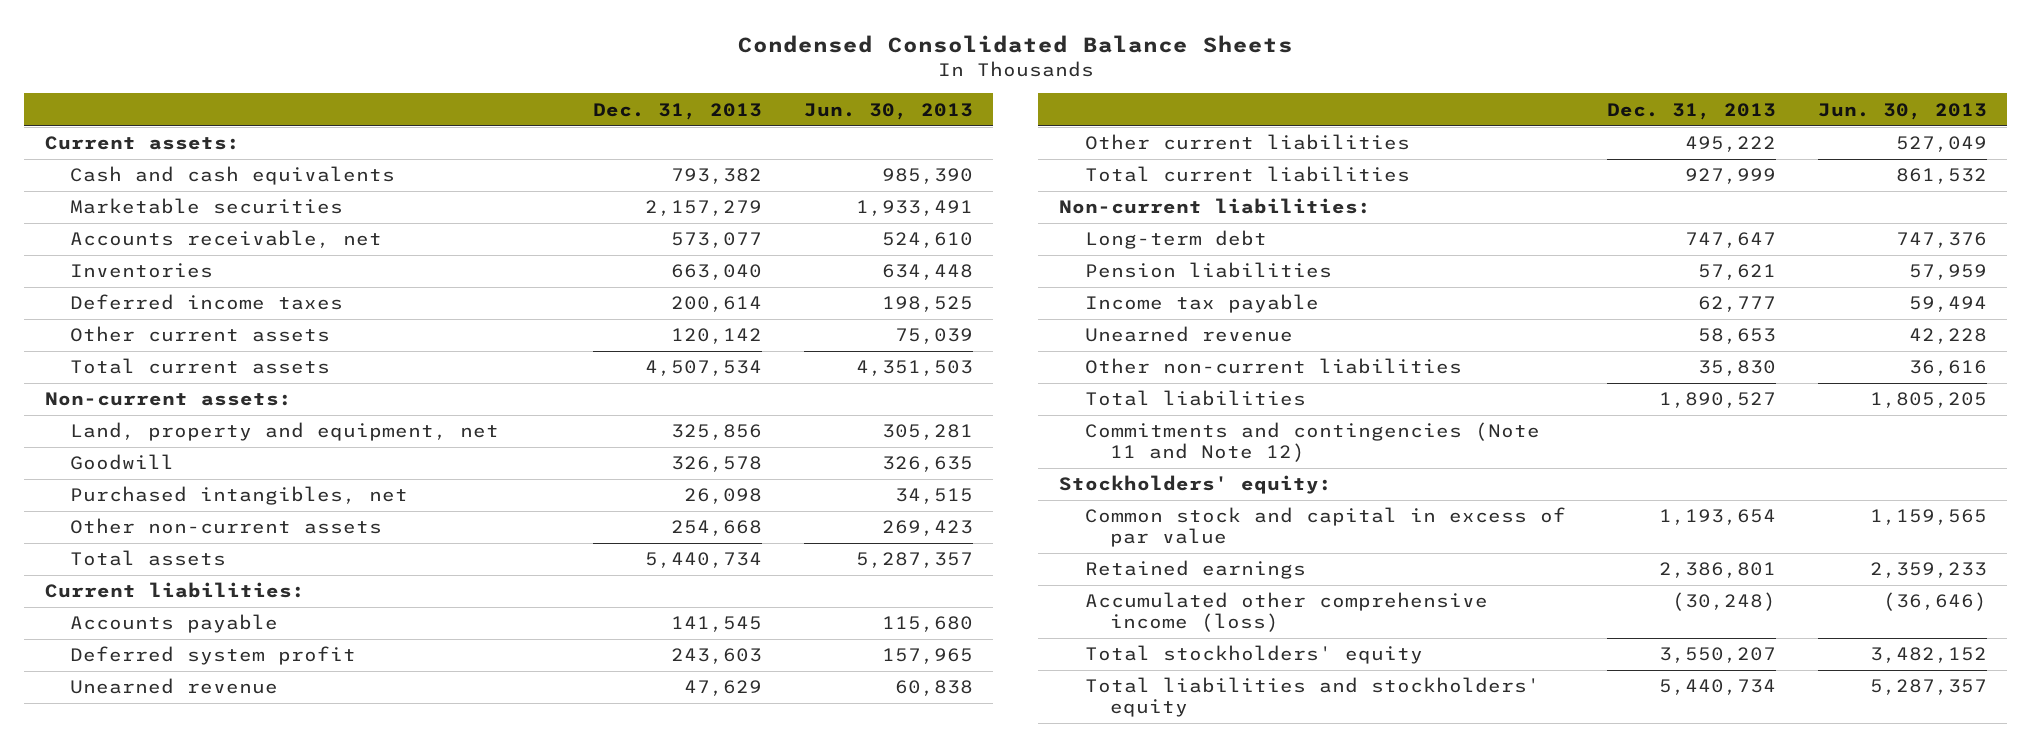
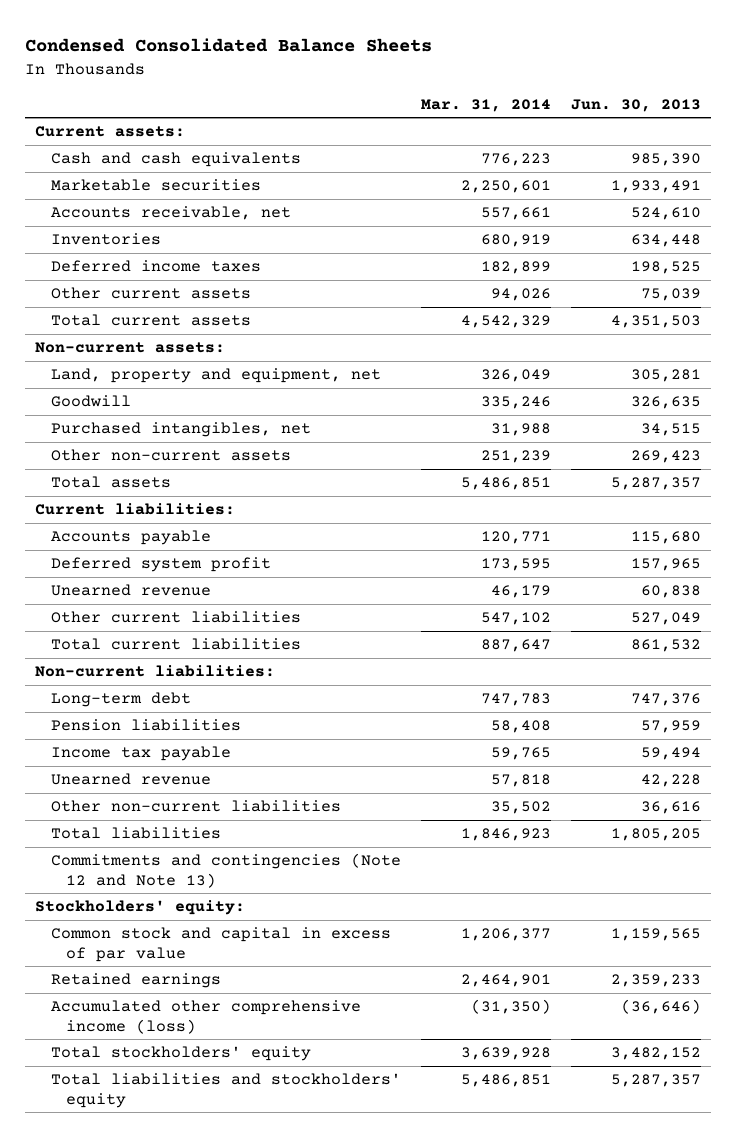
- | Dec. 31, 2013 | Jun. 30, 2013
+ | Mar. 31, 2014 | Jun. 30, 2013
- Commitments and contingencies (Note 11 and Note 12)
+ Commitments and contingencies (Note 12 and Note 13)

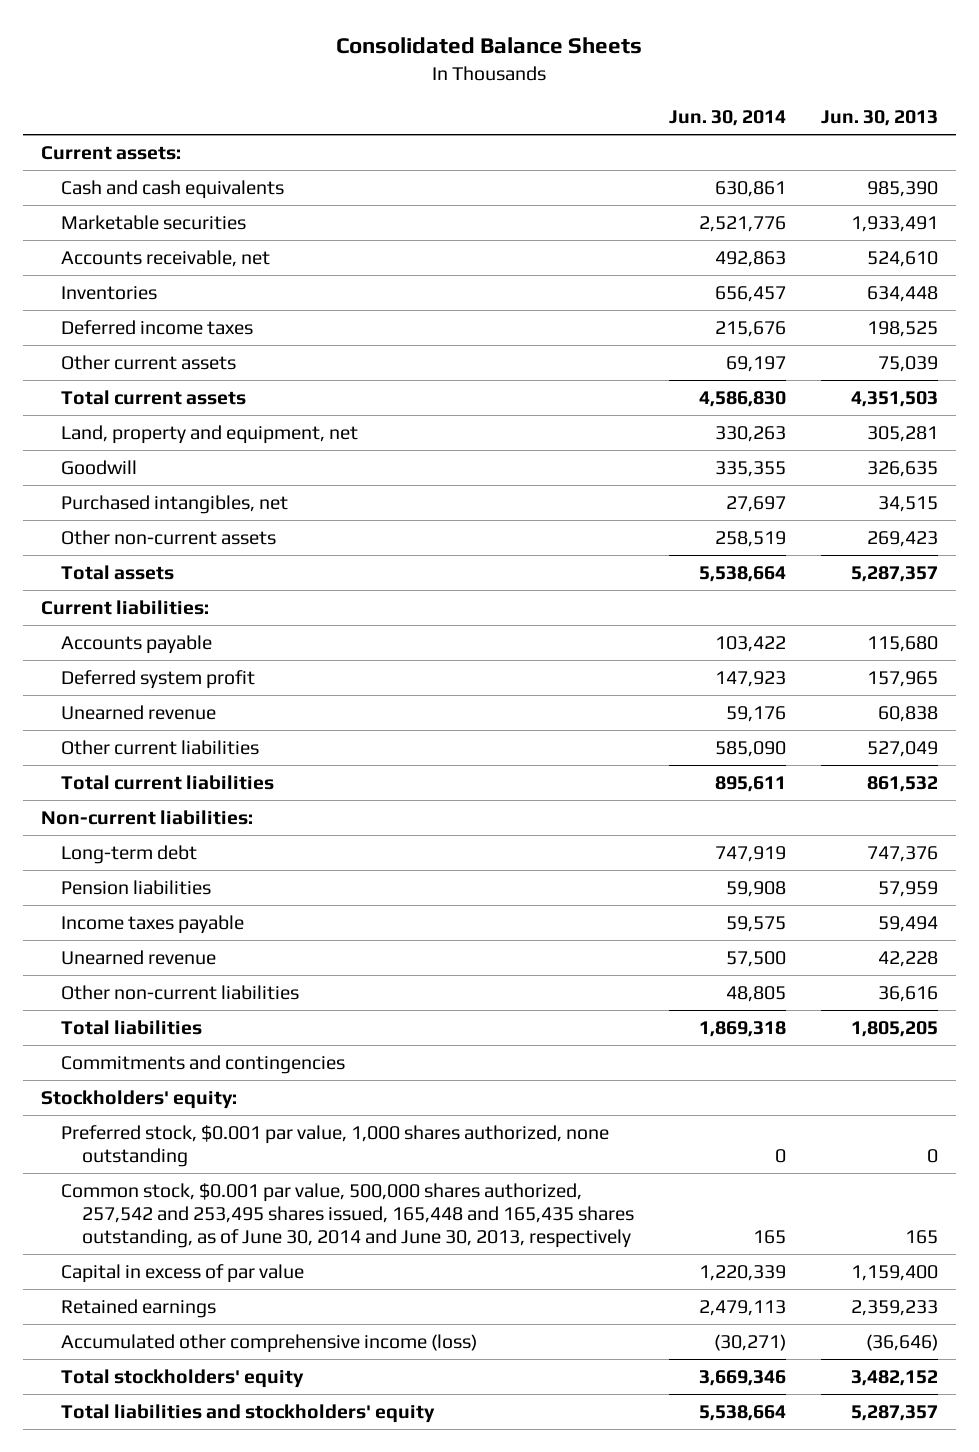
- Condensed Consolidated Balance Sheets
+ Consolidated Balance Sheets
- | Mar. 31, 2014 | Jun. 30, 2013
+ | Jun. 30, 2014 | Jun. 30, 2013
- Non-current assets:
- Income tax payable | 59,765 | 59,494
+ Income taxes payable | 59,575 | 59,494
- Commitments and contingencies (Note 12 and Note 13)
+ Commitments and contingencies
- Common stock and capital in excess of par value | 1,206,377 | 1,159,565
+ Preferred stock, $0.001 par value, 1,000 shares authorized, none outstanding | 0 | 0
+ Common stock, $0.001 par value, 500,000 shares authorized, 257,542 and 253,495 shares issued, 165,448 and 165,435 shares outstanding, as of June 30, 2014 and June 30, 2013, respectively | 165 | 165
+ Capital in excess of par value | 1,220,339 | 1,159,400

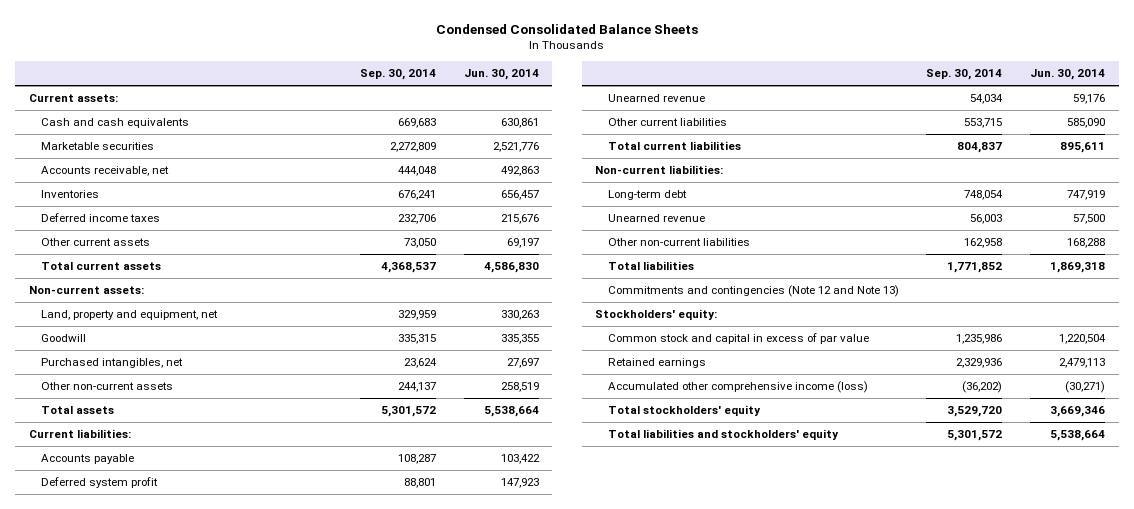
- Consolidated Balance Sheets
+ Condensed Consolidated Balance Sheets
- | Jun. 30, 2014 | Jun. 30, 2013
+ | Sep. 30, 2014 | Jun. 30, 2014
+ Non-current assets:
- Pension liabilities | 59,908 | 57,959
- Income taxes payable | 59,575 | 59,494
- Other non-current liabilities | 48,805 | 36,616
+ Other non-current liabilities | 162,958 | 168,288
- Commitments and contingencies
+ Commitments and contingencies (Note 12 and Note 13)
- Preferred stock, $0.001 par value, 1,000 shares authorized, none outstanding | 0 | 0
- Common stock, $0.001 par value, 500,000 shares authorized, 257,542 and 253,495 shares issued, 165,448 and 165,435 shares outstanding, as of June 30, 2014 and June 30, 2013, respectively | 165 | 165
- Capital in excess of par value | 1,220,339 | 1,159,400
+ Common stock and capital in excess of par value | 1,235,986 | 1,220,504

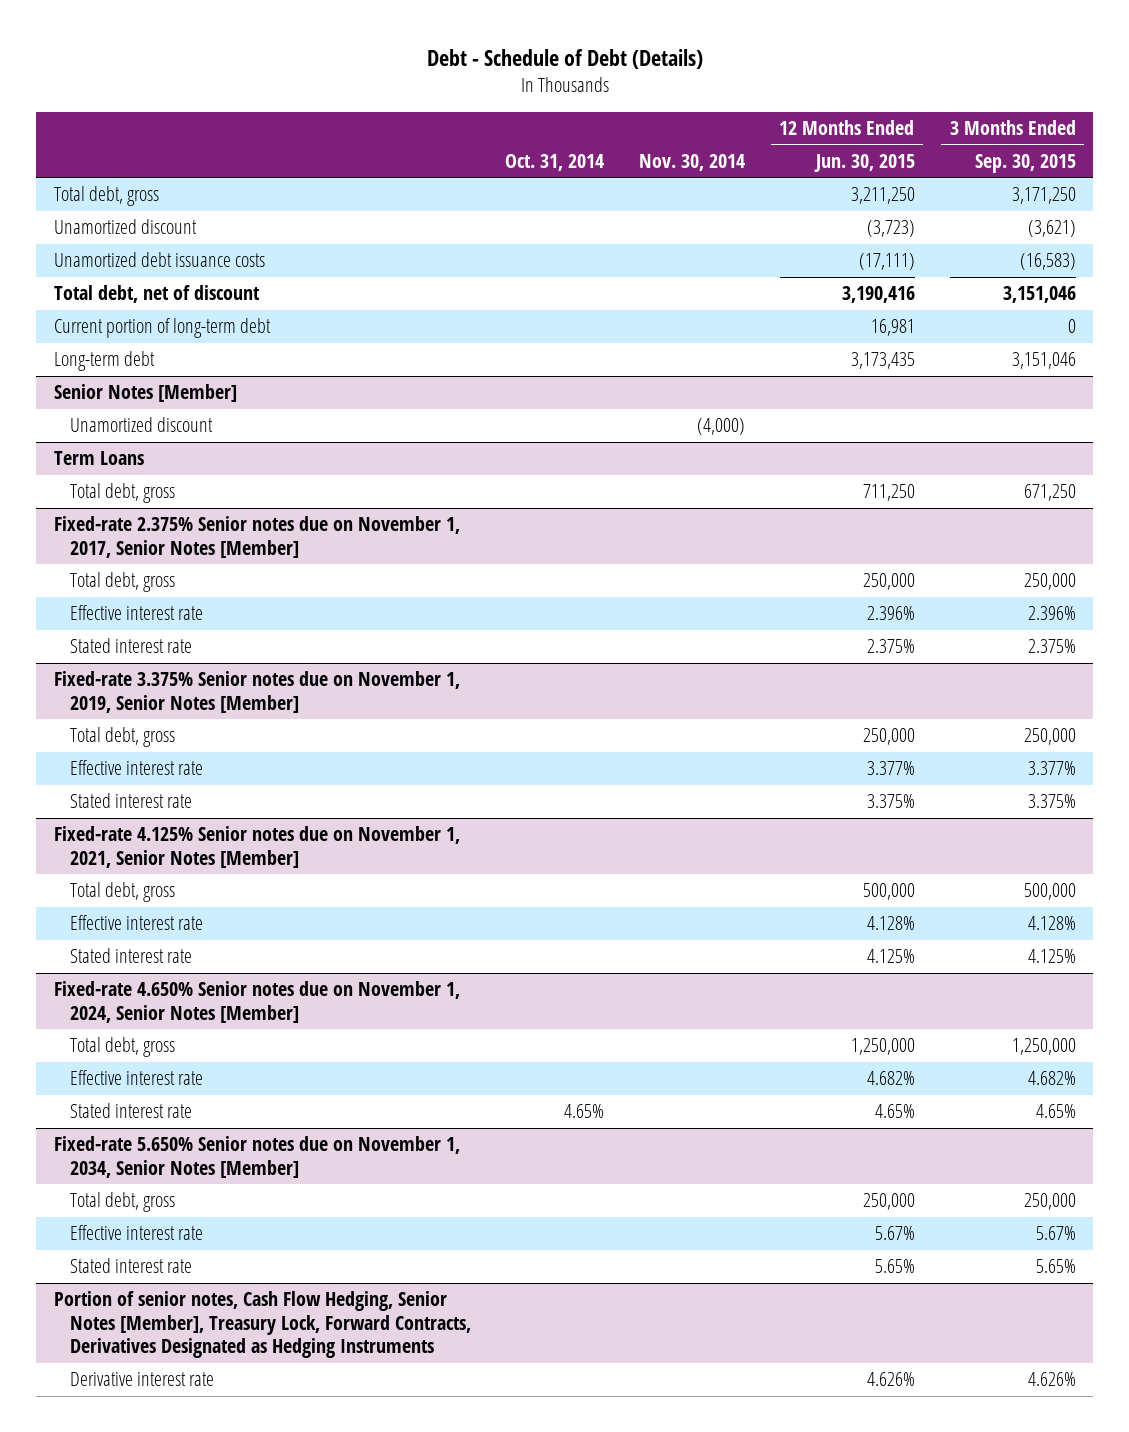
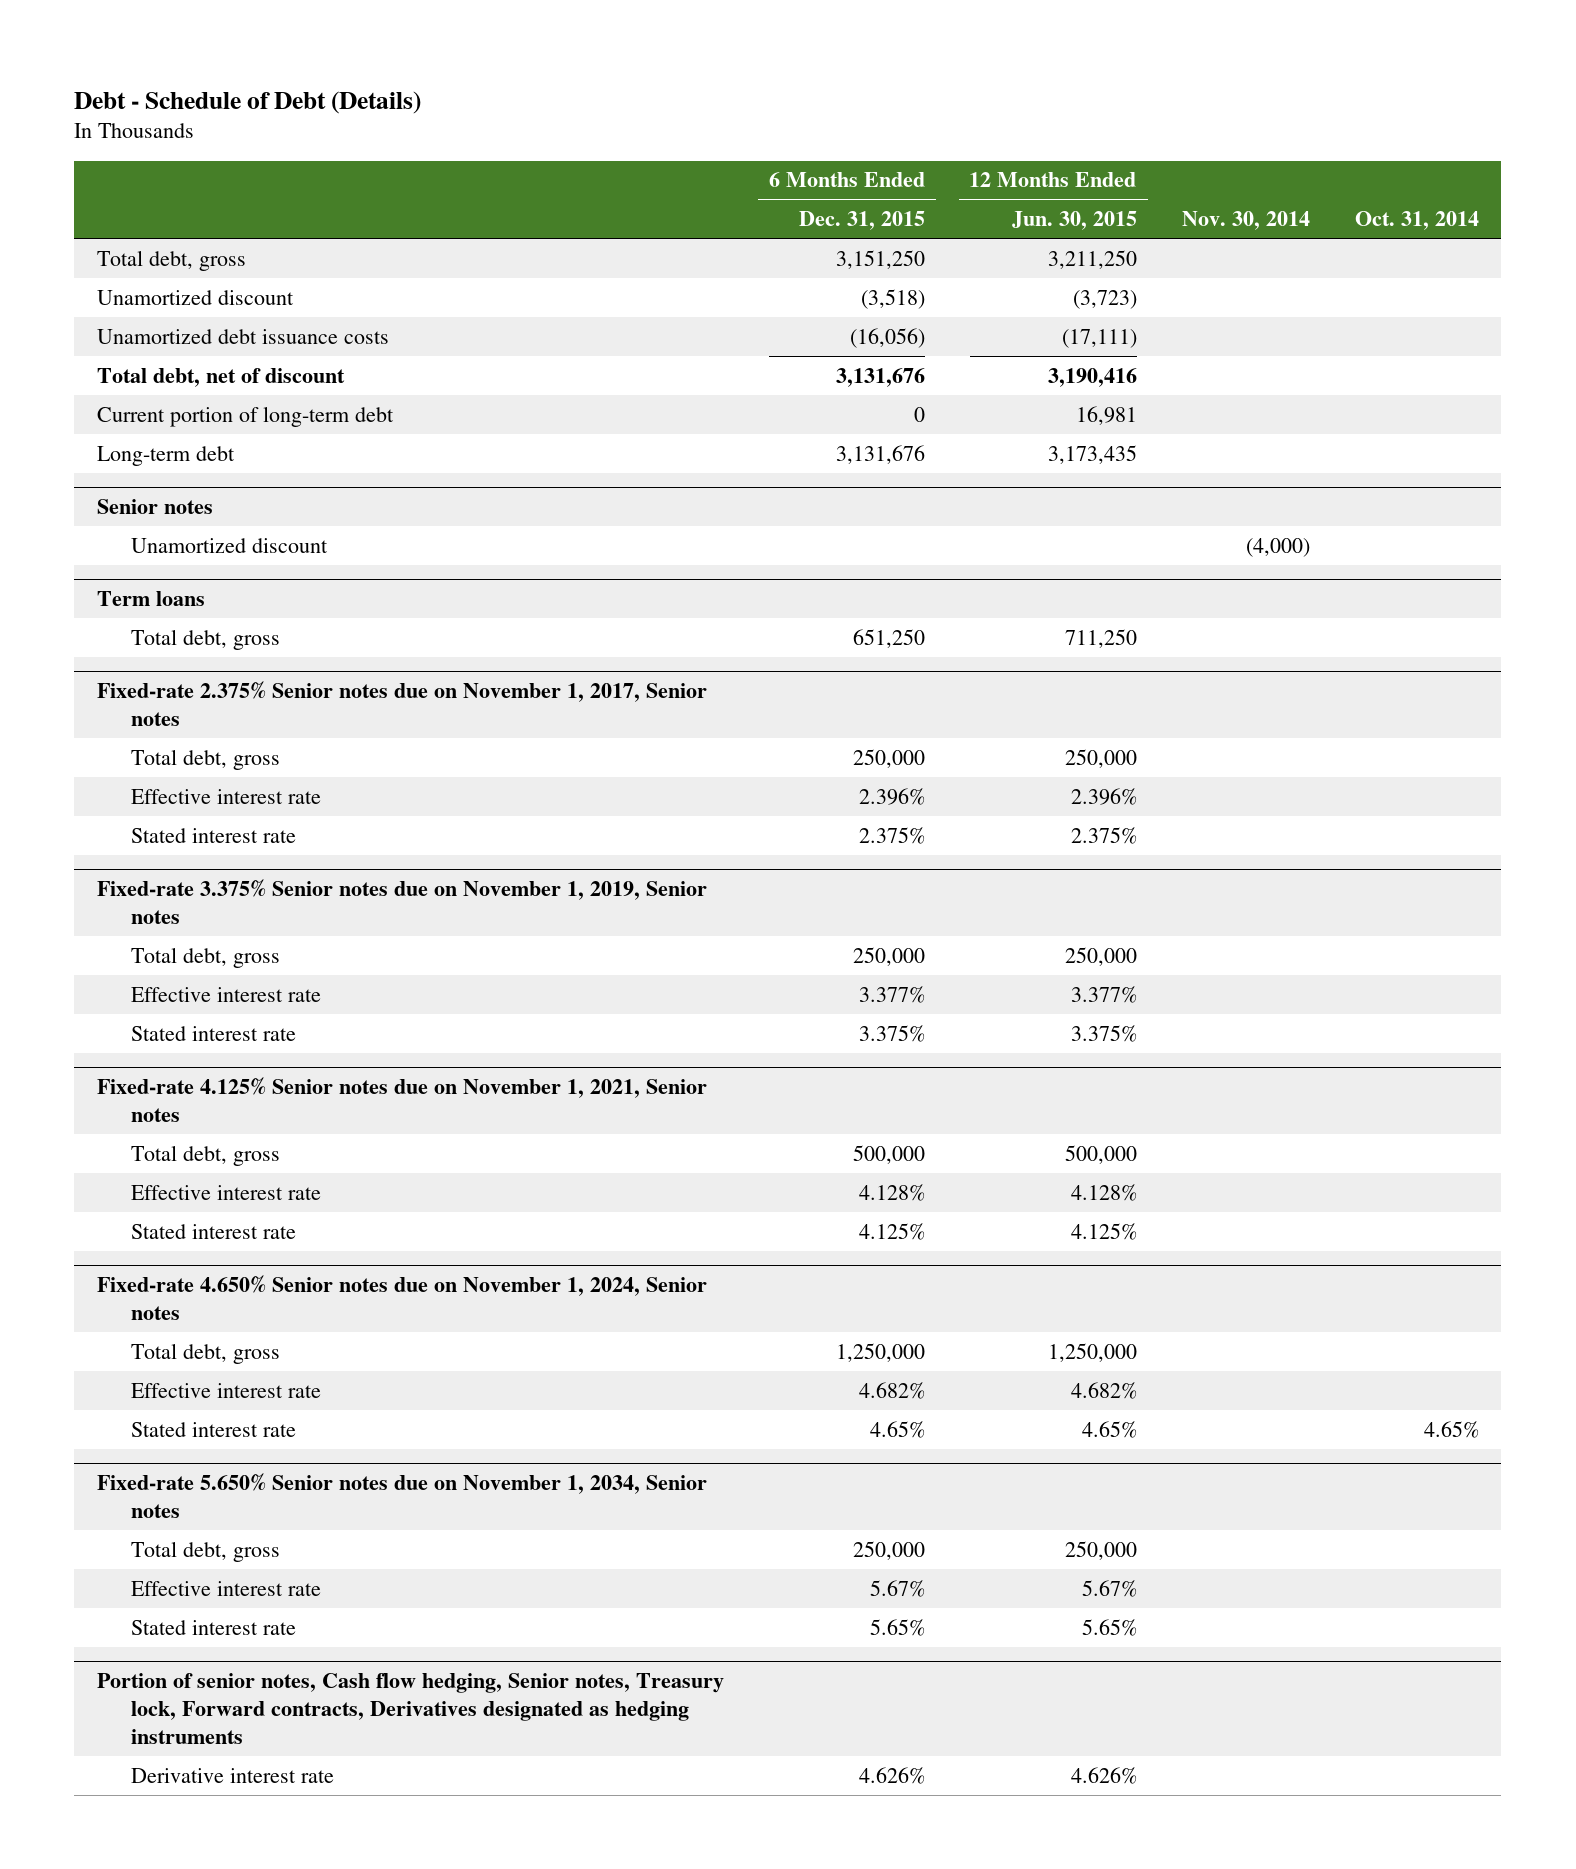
- | Oct. 31, 2014 | Nov. 30, 2014 | 12 Months Ended Jun. 30, 2015 | 3 Months Ended Sep. 30, 2015
+ | 6 Months Ended Dec. 31, 2015 | 12 Months Ended Jun. 30, 2015 | Nov. 30, 2014 | Oct. 31, 2014
- Senior Notes [Member]
+ Senior notes
- Term Loans
+ Term loans
- Fixed-rate 2.375% Senior notes due on November 1, 2017, Senior Notes [Member]
+ Fixed-rate 2.375% Senior notes due on November 1, 2017, Senior notes
- Fixed-rate 3.375% Senior notes due on November 1, 2019, Senior Notes [Member]
+ Fixed-rate 3.375% Senior notes due on November 1, 2019, Senior notes
- Fixed-rate 4.125% Senior notes due on November 1, 2021, Senior Notes [Member]
+ Fixed-rate 4.125% Senior notes due on November 1, 2021, Senior notes
- Fixed-rate 4.650% Senior notes due on November 1, 2024, Senior Notes [Member]
+ Fixed-rate 4.650% Senior notes due on November 1, 2024, Senior notes
- Fixed-rate 5.650% Senior notes due on November 1, 2034, Senior Notes [Member]
+ Fixed-rate 5.650% Senior notes due on November 1, 2034, Senior notes
- Portion of senior notes, Cash Flow Hedging, Senior Notes [Member], Treasury Lock, Forward Contracts, Derivatives Designated as Hedging Instruments
+ Portion of senior notes, Cash flow hedging, Senior notes, Treasury lock, Forward contracts, Derivatives designated as hedging instruments

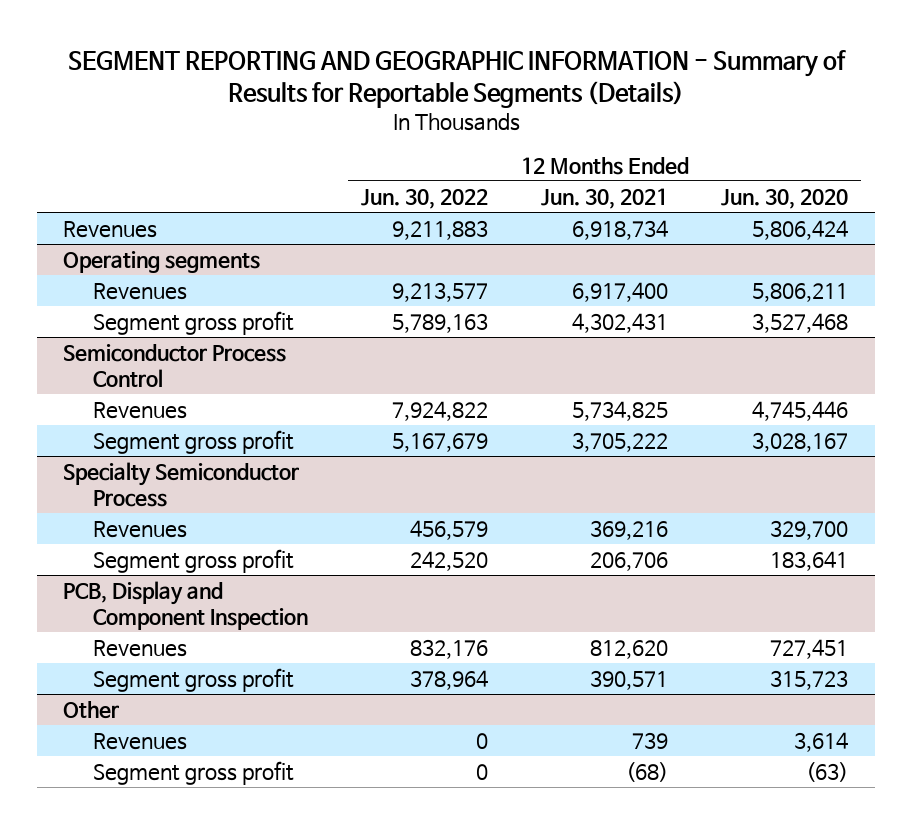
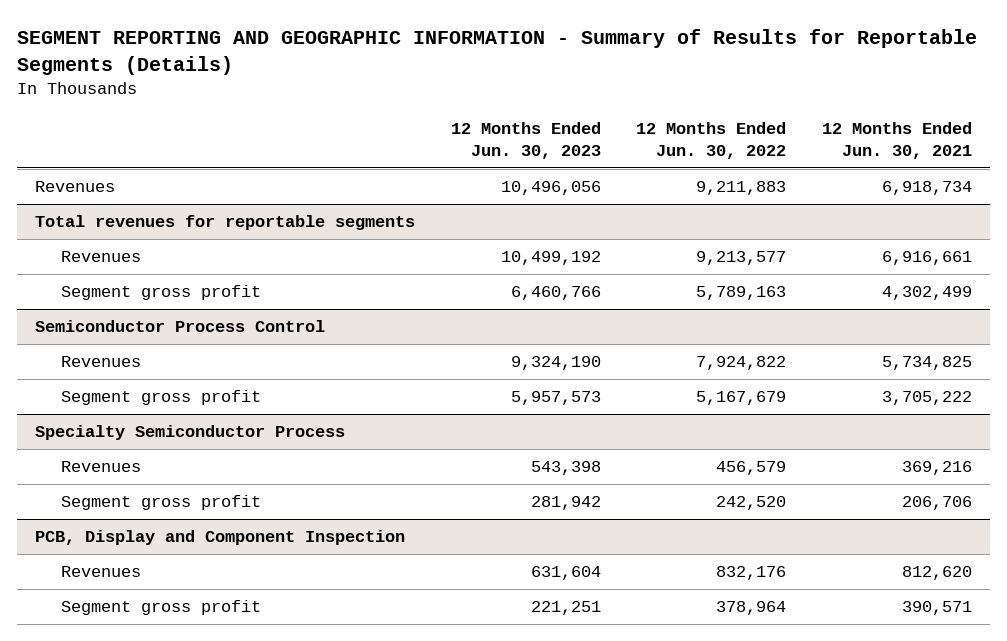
- | 12 Months Ended Jun. 30, 2022 | 12 Months Ended Jun. 30, 2021 | 12 Months Ended Jun. 30, 2020
+ | 12 Months Ended Jun. 30, 2023 | 12 Months Ended Jun. 30, 2022 | 12 Months Ended Jun. 30, 2021
- Operating segments
- Revenues | 9,213,577 | 6,917,400 | 5,806,211
- Segment gross profit | 5,789,163 | 4,302,431 | 3,527,468
+ Total revenues for reportable segments
+ Revenues | 10,499,192 | 9,213,577 | 6,916,661
+ Segment gross profit | 6,460,766 | 5,789,163 | 4,302,499
- Other
- Revenues | 0 | 739 | 3,614
- Segment gross profit | 0 | (68) | (63)

